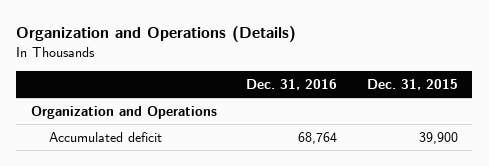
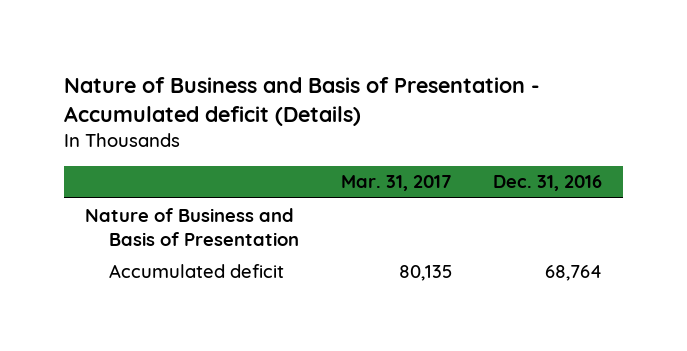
- Organization and Operations (Details)
+ Nature of Business and Basis of Presentation - Accumulated deficit (Details)
- | Dec. 31, 2016 | Dec. 31, 2015
+ | Mar. 31, 2017 | Dec. 31, 2016
- Organization and Operations
+ Nature of Business and Basis of Presentation

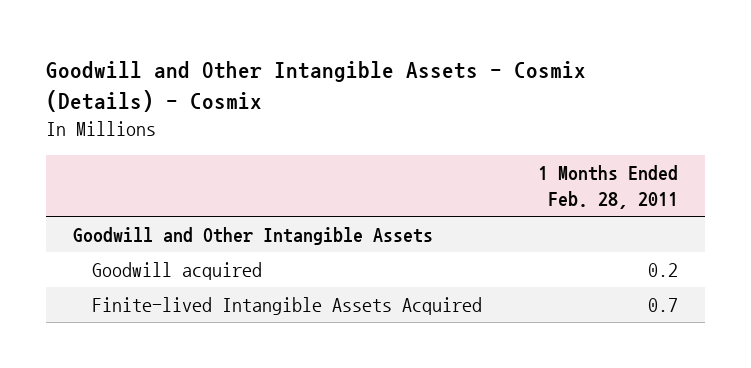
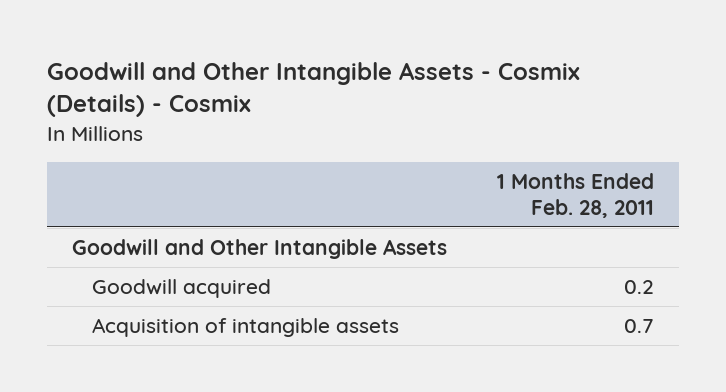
- Finite-lived Intangible Assets Acquired | 0.7
+ Acquisition of intangible assets | 0.7

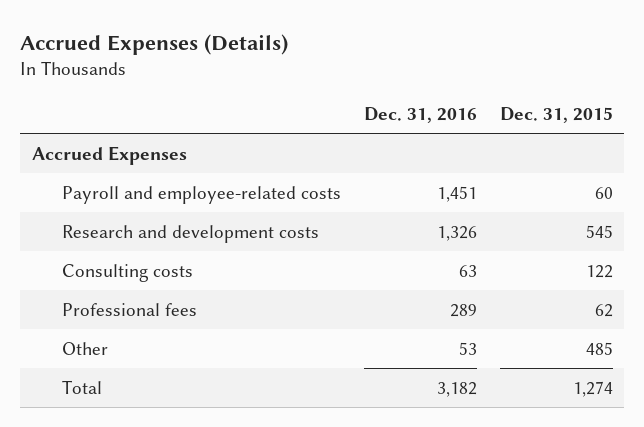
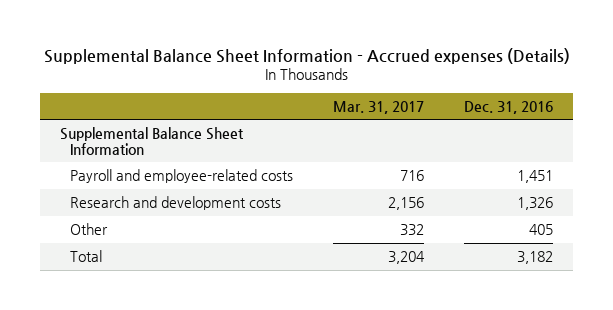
- Accrued Expenses (Details)
+ Supplemental Balance Sheet Information - Accrued expenses (Details)
- | Dec. 31, 2016 | Dec. 31, 2015
+ | Mar. 31, 2017 | Dec. 31, 2016
- Accrued Expenses
+ Supplemental Balance Sheet Information
- Consulting costs | 63 | 122
- Professional fees | 289 | 62
- Other | 53 | 485
+ Other | 332 | 405

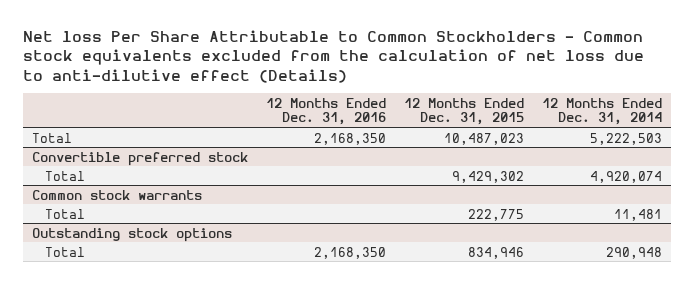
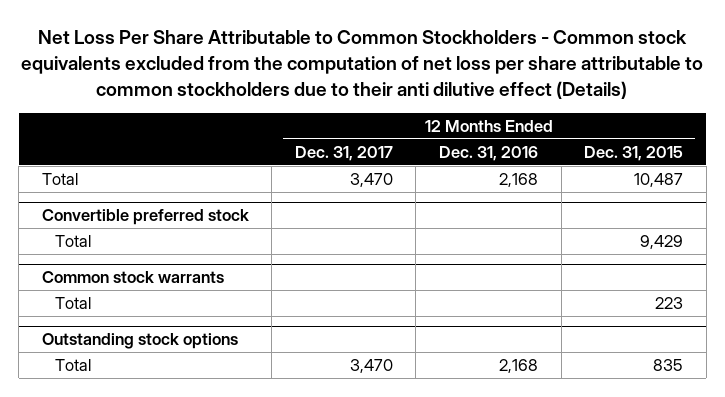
- Net loss Per Share Attributable to Common Stockholders - Common stock equivalents excluded from the calculation of net loss due to anti-dilutive effect (Details)
+ Net Loss Per Share Attributable to Common Stockholders - Common stock equivalents excluded from the computation of net loss per share attributable to common stockholders due to their anti dilutive effect (Details)
- | 12 Months Ended Dec. 31, 2016 | 12 Months Ended Dec. 31, 2015 | 12 Months Ended Dec. 31, 2014
+ | 12 Months Ended Dec. 31, 2017 | 12 Months Ended Dec. 31, 2016 | 12 Months Ended Dec. 31, 2015
- Total | 2,168,350 | 10,487,023 | 5,222,503
+ Total | 3,470 | 2,168 | 10,487
@ Convertible preferred stock
- Total | | 9,429,302 | 4,920,074
+ Total | | | 9,429
@ Common stock warrants
- Total | | 222,775 | 11,481
+ Total | | | 223
@ Outstanding stock options
- Total | 2,168,350 | 834,946 | 290,948
+ Total | 3,470 | 2,168 | 835

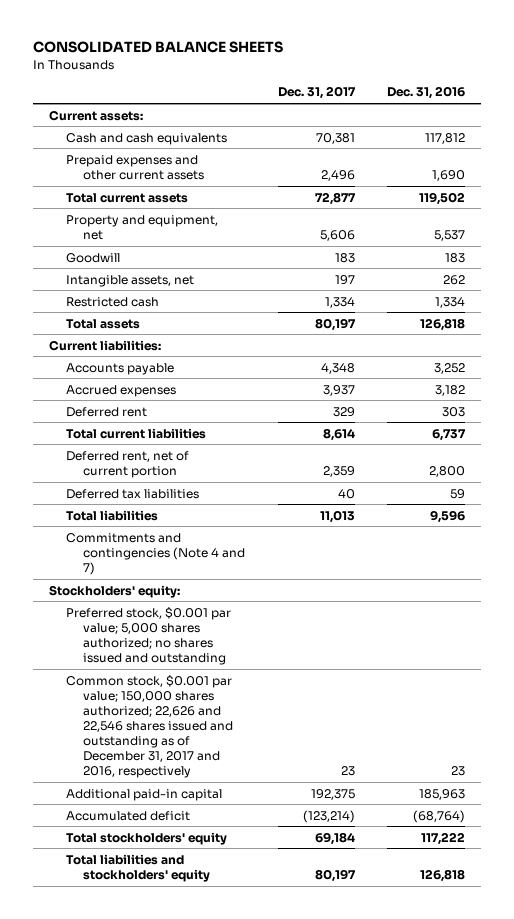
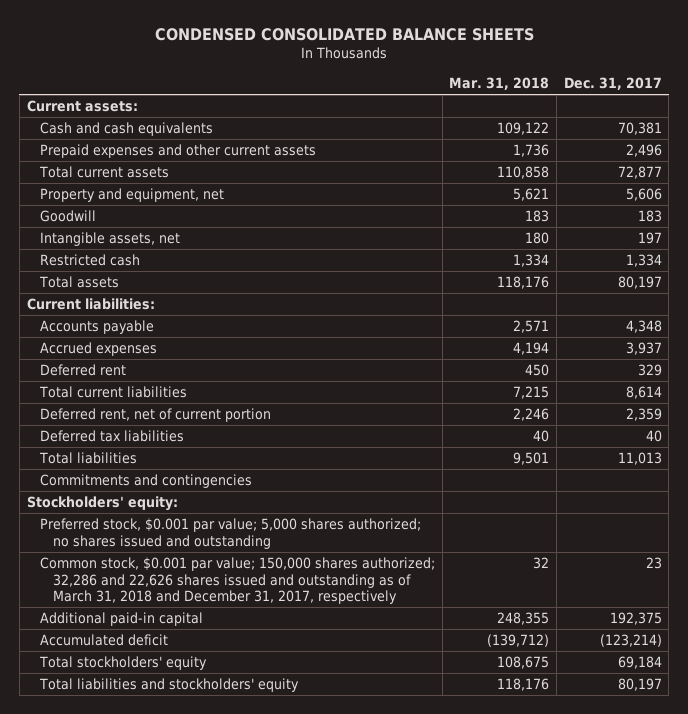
- CONSOLIDATED BALANCE SHEETS
+ CONDENSED CONSOLIDATED BALANCE SHEETS
- | Dec. 31, 2017 | Dec. 31, 2016
+ | Mar. 31, 2018 | Dec. 31, 2017
- Commitments and contingencies (Note 4 and 7)
+ Commitments and contingencies
- Common stock, $0.001 par value; 150,000 shares authorized; 22,626 and 22,546 shares issued and outstanding as of December 31, 2017 and 2016, respectively | 23 | 23
+ Common stock, $0.001 par value; 150,000 shares authorized; 32,286 and 22,626 shares issued and outstanding as of March 31, 2018 and December 31, 2017, respectively | 32 | 23

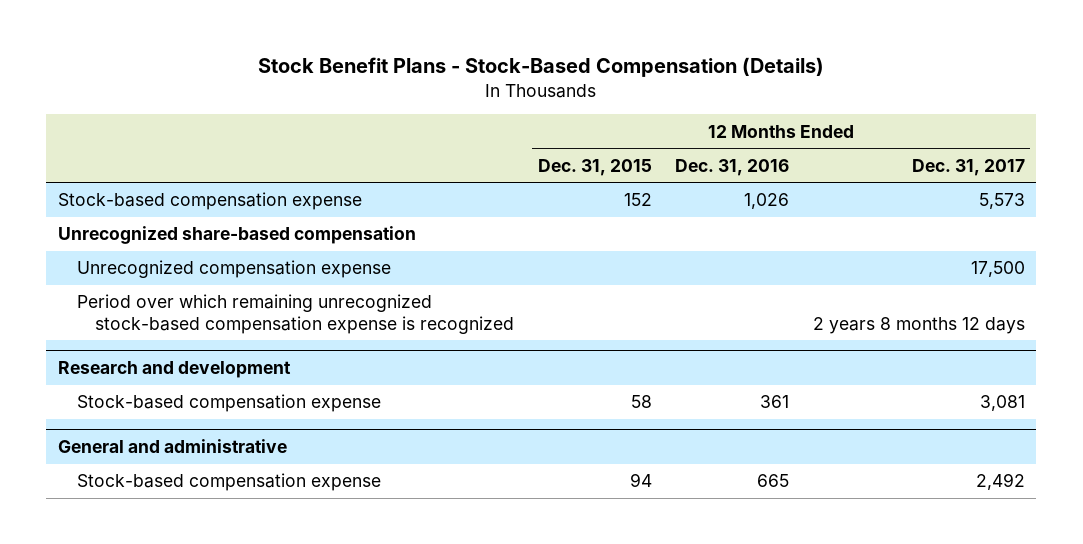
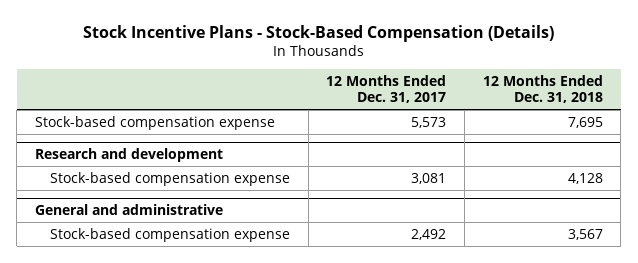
- Stock Benefit Plans - Stock-Based Compensation (Details)
+ Stock Incentive Plans - Stock-Based Compensation (Details)
- | 12 Months Ended Dec. 31, 2015 | 12 Months Ended Dec. 31, 2016 | 12 Months Ended Dec. 31, 2017
+ | 12 Months Ended Dec. 31, 2017 | 12 Months Ended Dec. 31, 2018
- Unrecognized share-based compensation
- Unrecognized compensation expense | | | 17,500
- Period over which remaining unrecognized stock-based compensation expense is recognized | | | 2 years 8 months 12 days

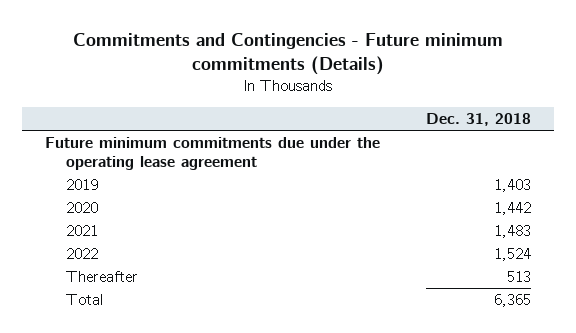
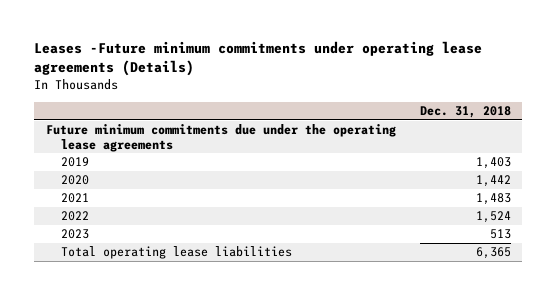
- Commitments and Contingencies - Future minimum commitments (Details)
+ Leases -Future minimum commitments under operating lease agreements (Details)
- Future minimum commitments due under the operating lease agreement
+ Future minimum commitments due under the operating lease agreements
- Thereafter | 513
- Total | 6,365
+ 2023 | 513
+ Total operating lease liabilities | 6,365

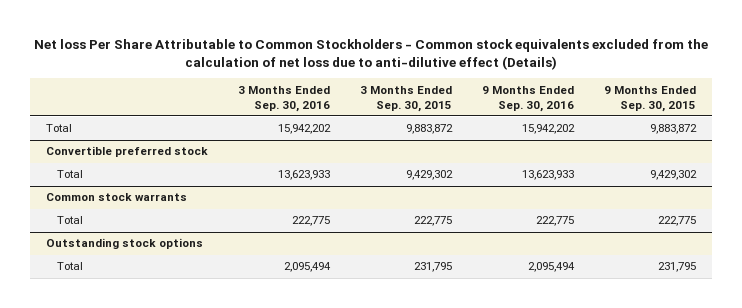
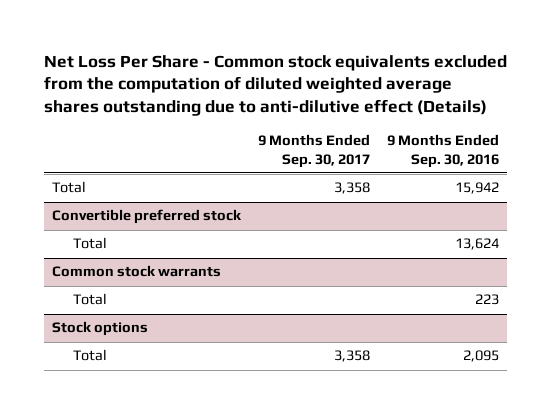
- Net loss Per Share Attributable to Common Stockholders - Common stock equivalents excluded from the calculation of net loss due to anti-dilutive effect (Details)
+ Net Loss Per Share - Common stock equivalents excluded from the computation of diluted weighted average shares outstanding due to anti-dilutive effect (Details)
- | 3 Months Ended Sep. 30, 2016 | 3 Months Ended Sep. 30, 2015 | 9 Months Ended Sep. 30, 2016 | 9 Months Ended Sep. 30, 2015
+ | 9 Months Ended Sep. 30, 2017 | 9 Months Ended Sep. 30, 2016
- Total | 15,942,202 | 9,883,872 | 15,942,202 | 9,883,872
+ Total | 3,358 | 15,942
@ Convertible preferred stock
- Total | 13,623,933 | 9,429,302 | 13,623,933 | 9,429,302
+ Total | | 13,624
@ Common stock warrants
- Total | 222,775 | 222,775 | 222,775 | 222,775
- Outstanding stock options
- Total | 2,095,494 | 231,795 | 2,095,494 | 231,795
@ Common stock warrants
+ Total | | 223
+ Stock options
+ Total | 3,358 | 2,095

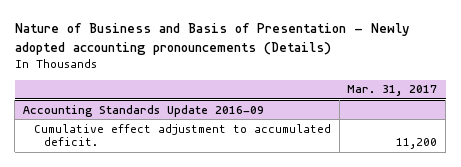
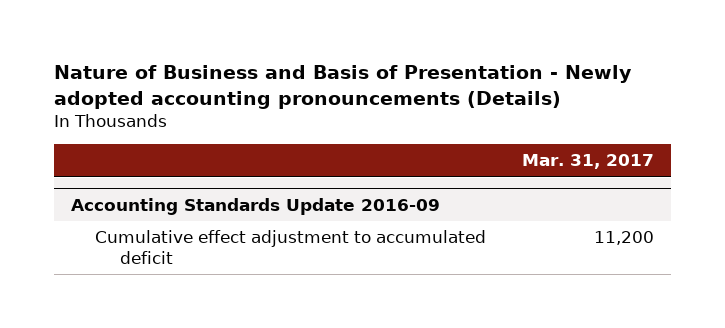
@ Accounting Standards Update 2016-09
- Cumulative effect adjustment to accumulated deficit. | 11,200
+ Cumulative effect adjustment to accumulated deficit | 11,200

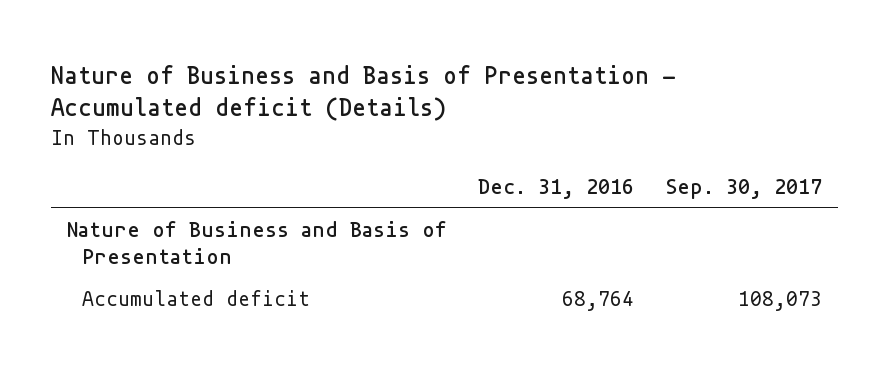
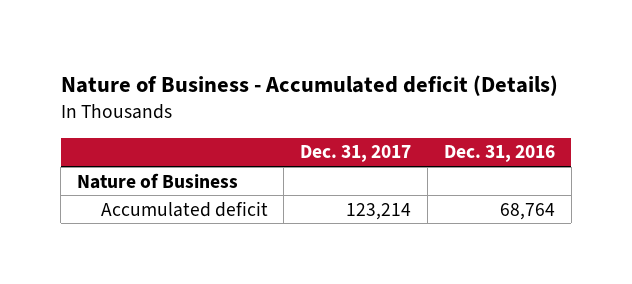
- Nature of Business and Basis of Presentation - Accumulated deficit (Details)
+ Nature of Business - Accumulated deficit (Details)
- | Dec. 31, 2016 | Sep. 30, 2017
+ | Dec. 31, 2017 | Dec. 31, 2016
- Nature of Business and Basis of Presentation
+ Nature of Business

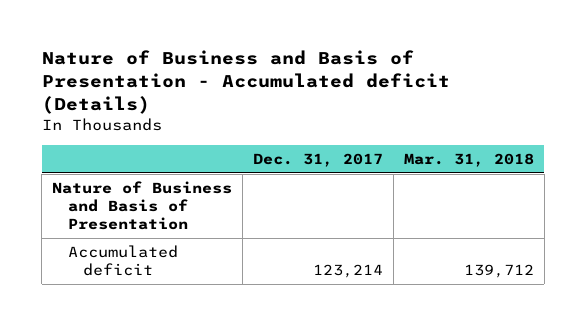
- Nature of Business - Accumulated deficit (Details)
+ Nature of Business and Basis of Presentation - Accumulated deficit (Details)
- | Dec. 31, 2017 | Dec. 31, 2016
+ | Dec. 31, 2017 | Mar. 31, 2018
- Nature of Business
+ Nature of Business and Basis of Presentation

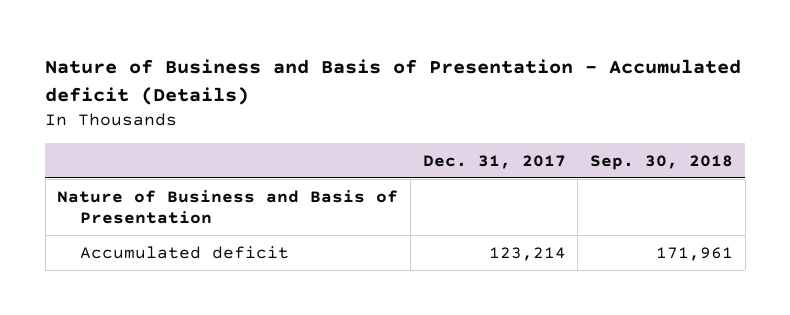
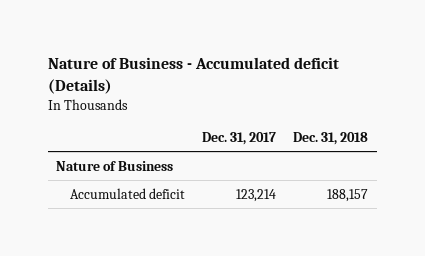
- Nature of Business and Basis of Presentation - Accumulated deficit (Details)
+ Nature of Business - Accumulated deficit (Details)
- | Dec. 31, 2017 | Sep. 30, 2018
+ | Dec. 31, 2017 | Dec. 31, 2018
- Nature of Business and Basis of Presentation
+ Nature of Business

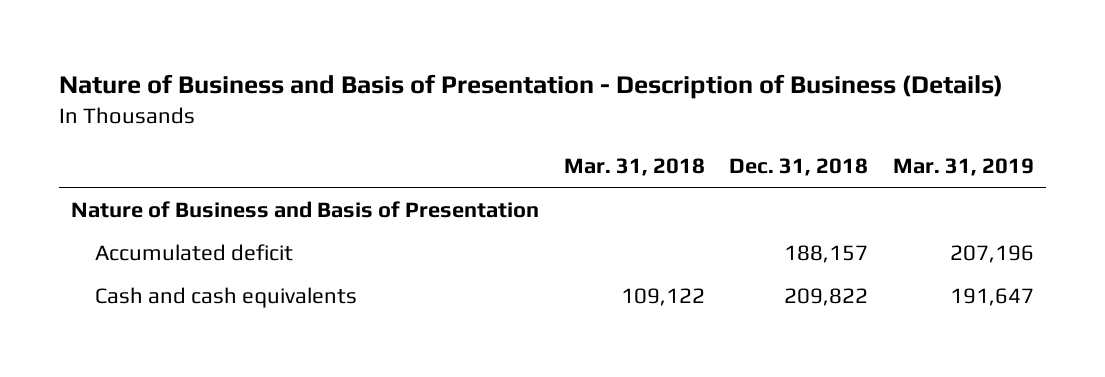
- Nature of Business - Accumulated deficit (Details)
+ Nature of Business and Basis of Presentation - Description of Business (Details)
- | Dec. 31, 2017 | Dec. 31, 2018
+ | Mar. 31, 2018 | Dec. 31, 2018 | Mar. 31, 2019
- Nature of Business
+ Nature of Business and Basis of Presentation
+ Cash and cash equivalents | 109,122 | 209,822 | 191,647

